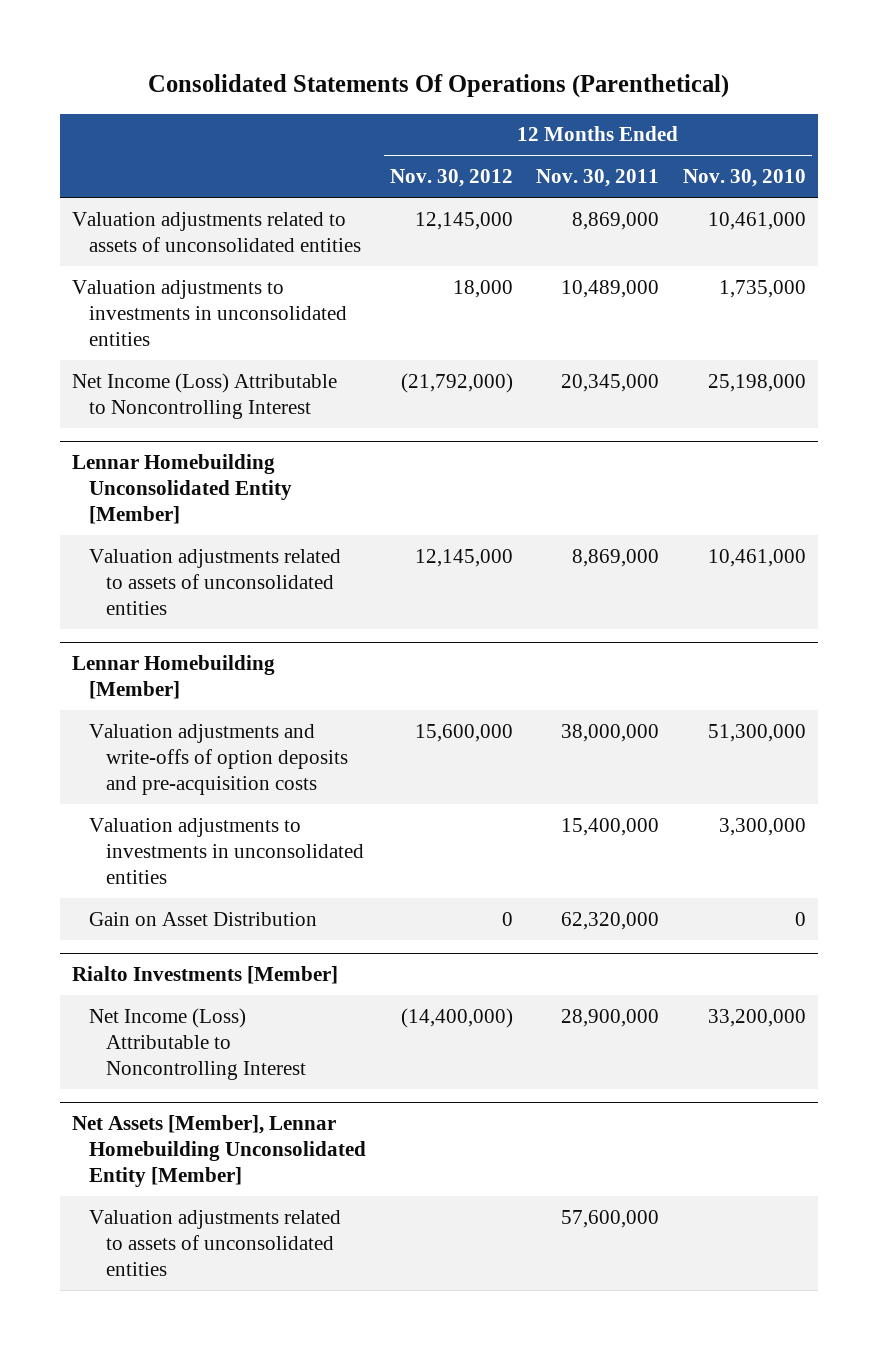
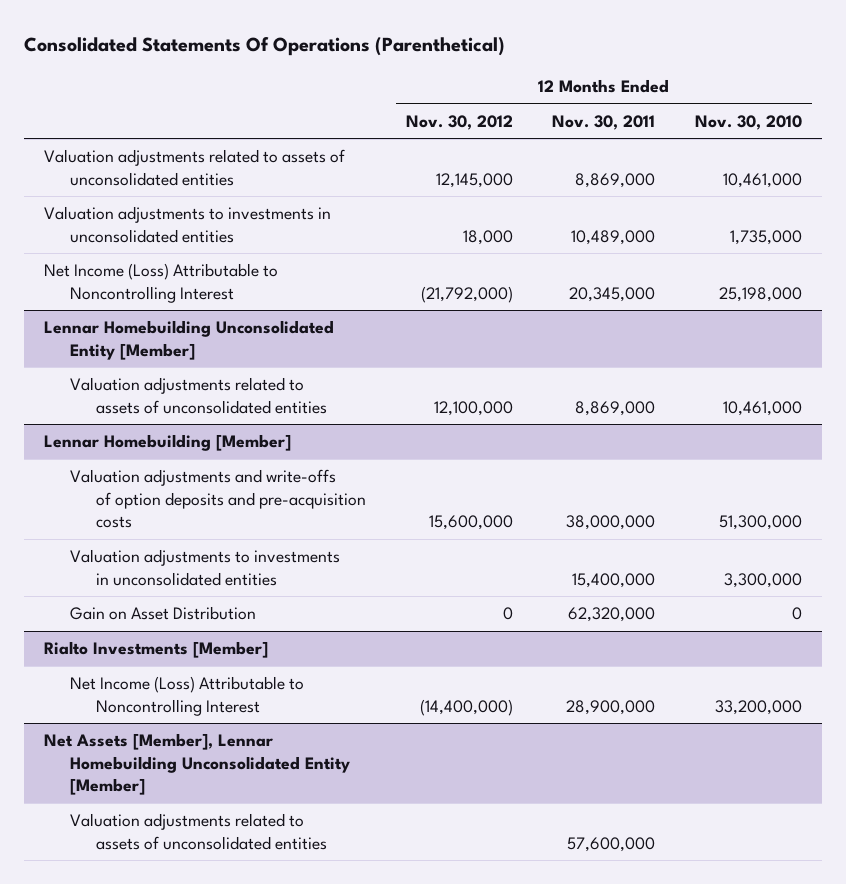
@ Lennar Homebuilding Unconsolidated Entity [Member]
- Valuation adjustments related to assets of unconsolidated entities | 12,145,000 | 8,869,000 | 10,461,000
+ Valuation adjustments related to assets of unconsolidated entities | 12,100,000 | 8,869,000 | 10,461,000

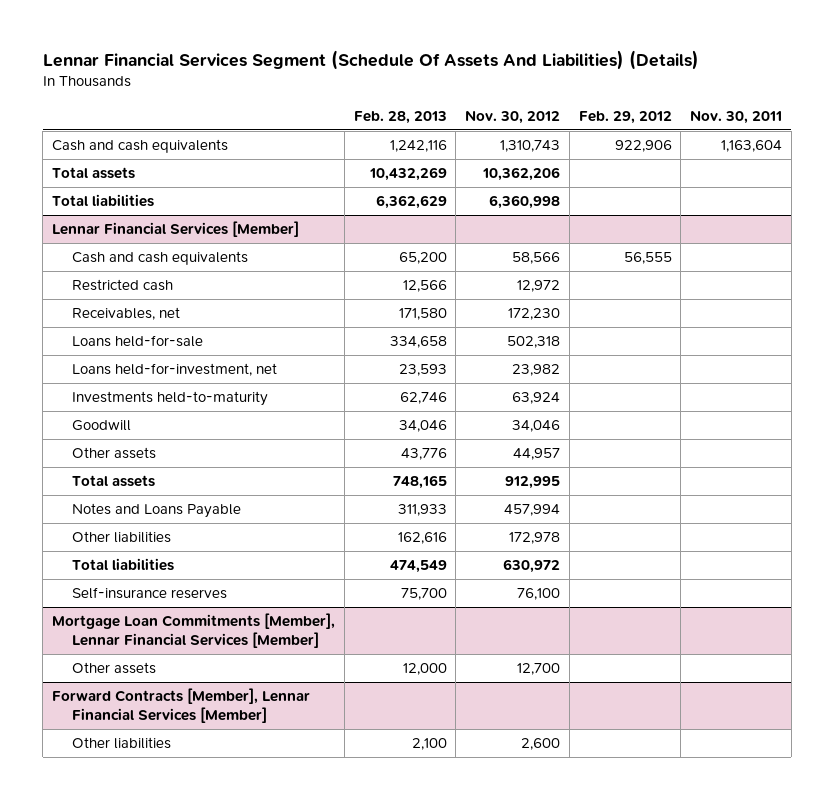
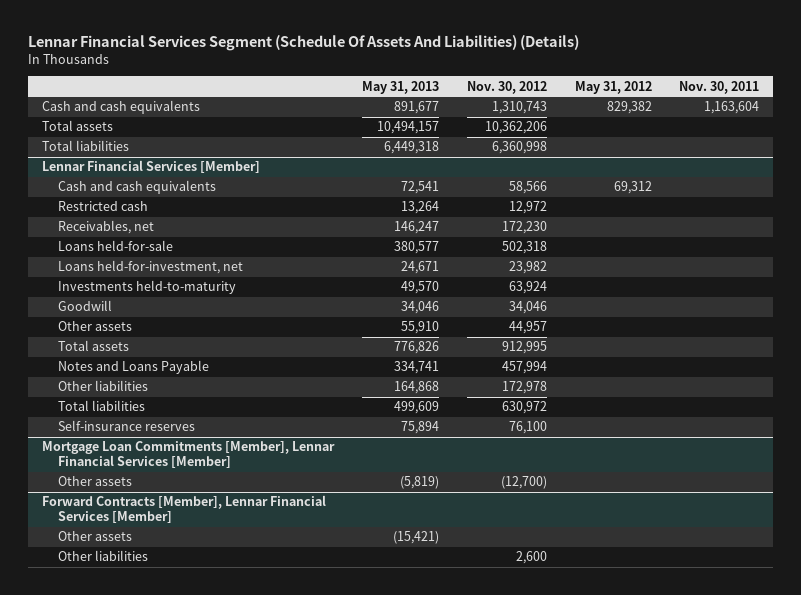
- | Feb. 28, 2013 | Nov. 30, 2012 | Feb. 29, 2012 | Nov. 30, 2011
+ | May 31, 2013 | Nov. 30, 2012 | May 31, 2012 | Nov. 30, 2011
@ Mortgage Loan Commitments [Member], Lennar Financial Services [Member]
- Other assets | 12,000 | 12,700 | |
+ Other assets | (5,819) | (12,700) | |
@ Forward Contracts [Member], Lennar Financial Services [Member]
+ Other assets | (15,421) | | |

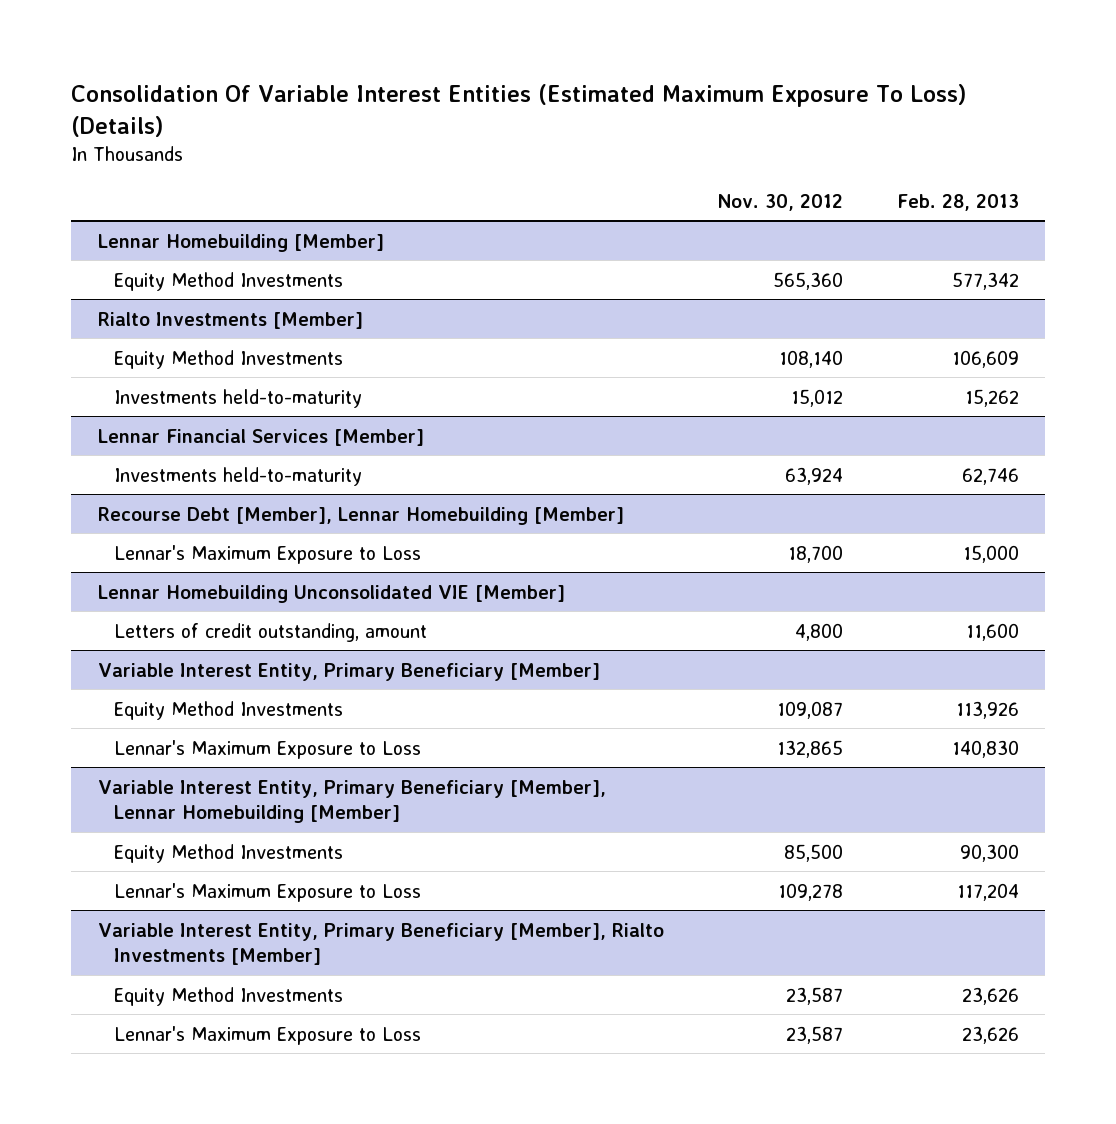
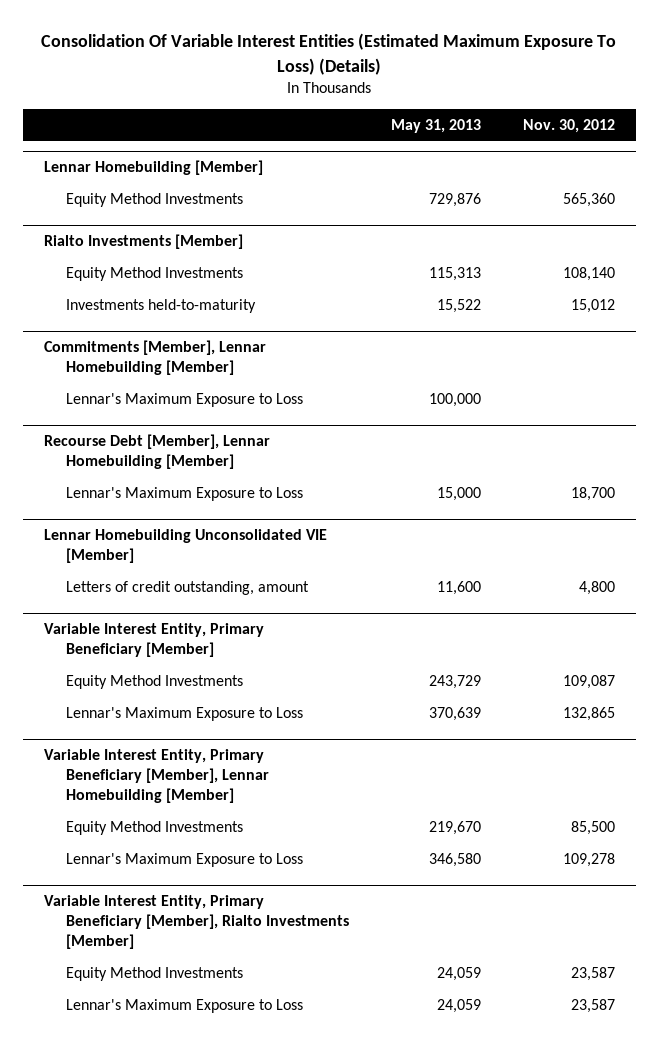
- | Nov. 30, 2012 | Feb. 28, 2013
+ | May 31, 2013 | Nov. 30, 2012
- Lennar Financial Services [Member]
- Investments held-to-maturity | 63,924 | 62,746
+ Commitments [Member], Lennar Homebuilding [Member]
+ Lennar's Maximum Exposure to Loss | 100,000 |

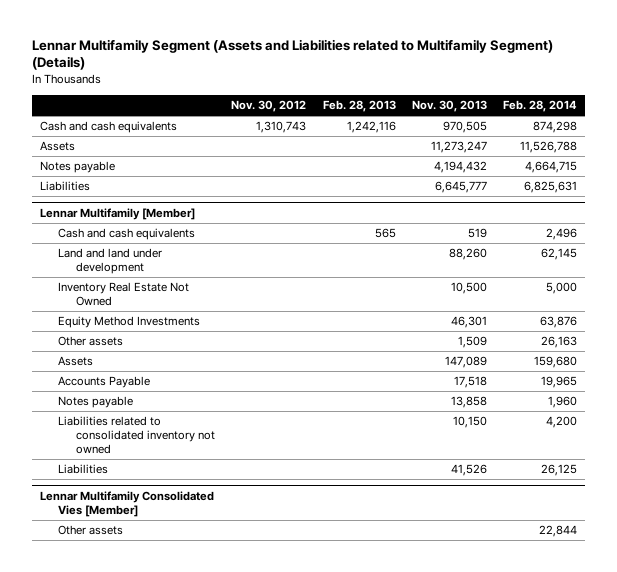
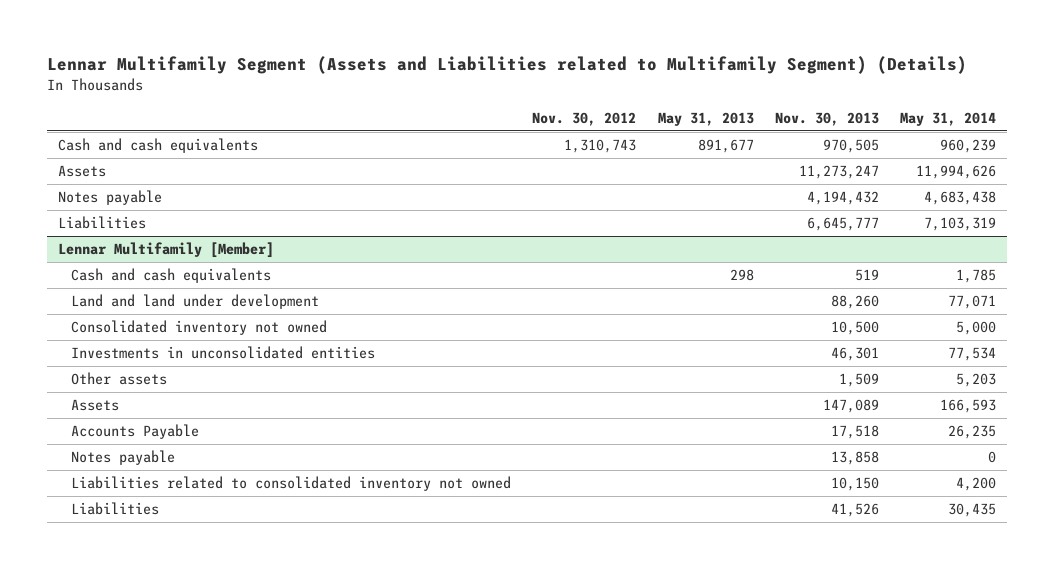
- | Nov. 30, 2012 | Feb. 28, 2013 | Nov. 30, 2013 | Feb. 28, 2014
+ | Nov. 30, 2012 | May 31, 2013 | Nov. 30, 2013 | May 31, 2014
@ Lennar Multifamily [Member]
- Inventory Real Estate Not Owned | | | 10,500 | 5,000
- Equity Method Investments | | | 46,301 | 63,876
+ Consolidated inventory not owned | | | 10,500 | 5,000
+ Investments in unconsolidated entities | | | 46,301 | 77,534
- Lennar Multifamily Consolidated Vies [Member]
- Other assets | | | | 22,844

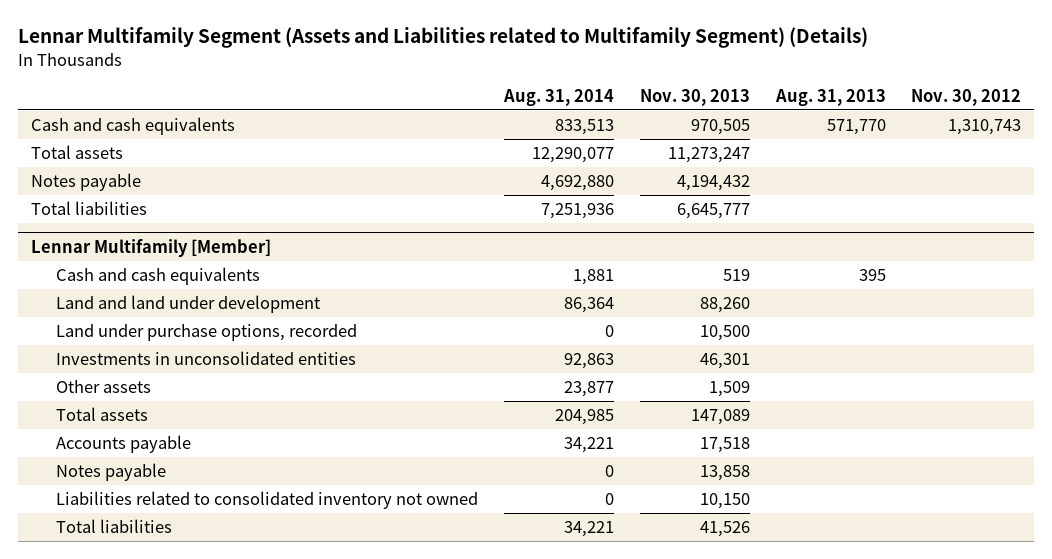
- | Nov. 30, 2012 | May 31, 2013 | Nov. 30, 2013 | May 31, 2014
+ | Aug. 31, 2014 | Nov. 30, 2013 | Aug. 31, 2013 | Nov. 30, 2012
- Assets | | | 11,273,247 | 11,994,626
+ Total assets | 12,290,077 | 11,273,247 | |
- Liabilities | | | 6,645,777 | 7,103,319
+ Total liabilities | 7,251,936 | 6,645,777 | |
@ Lennar Multifamily [Member]
- Consolidated inventory not owned | | | 10,500 | 5,000
+ Land under purchase options, recorded | 0 | 10,500 | |
- Assets | | | 147,089 | 166,593
- Accounts Payable | | | 17,518 | 26,235
+ Total assets | 204,985 | 147,089 | |
+ Accounts payable | 34,221 | 17,518 | |
- Liabilities | | | 41,526 | 30,435
+ Total liabilities | 34,221 | 41,526 | |

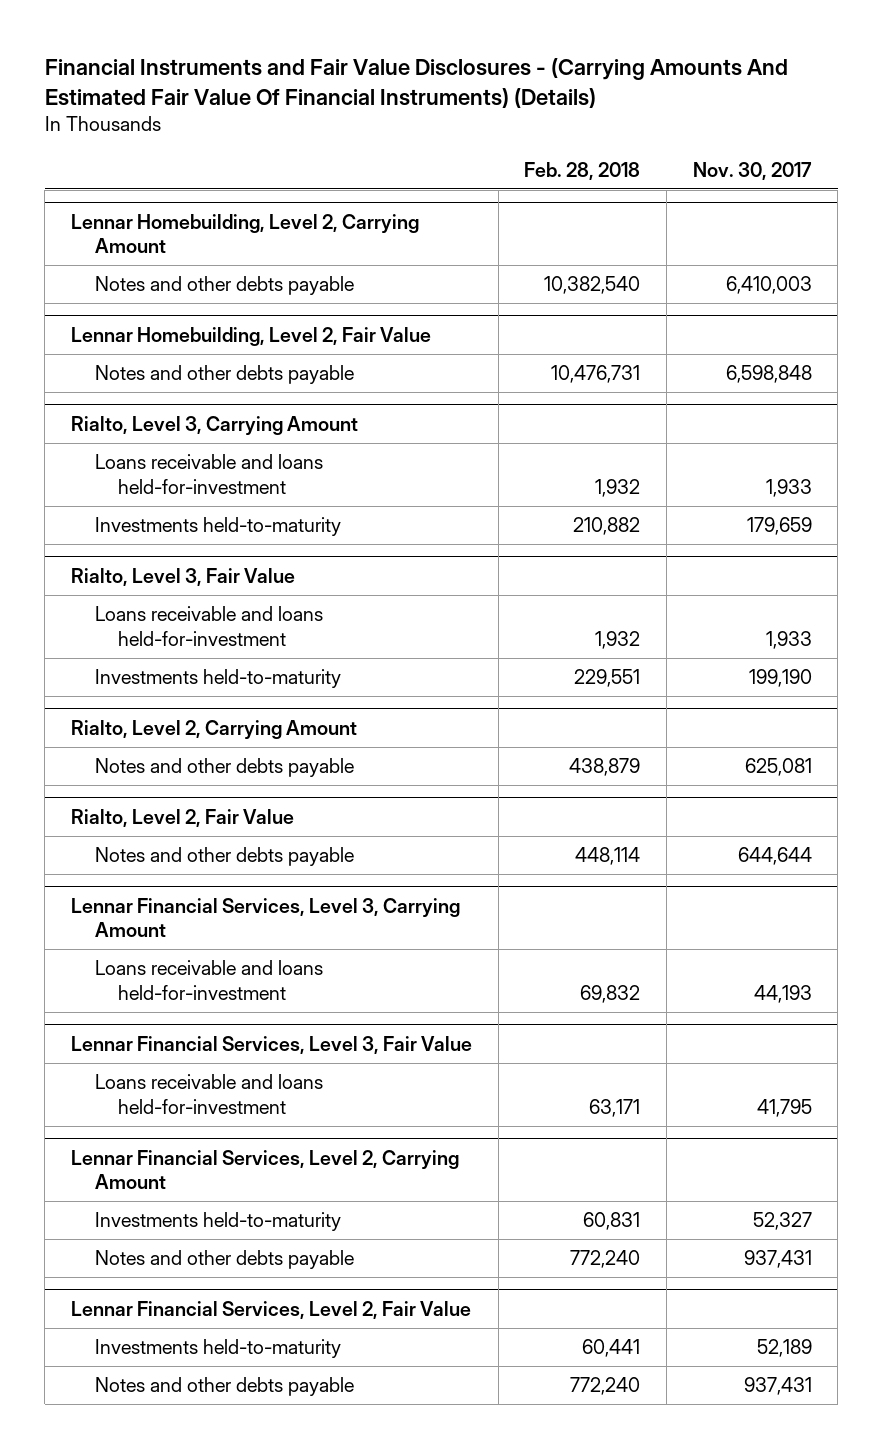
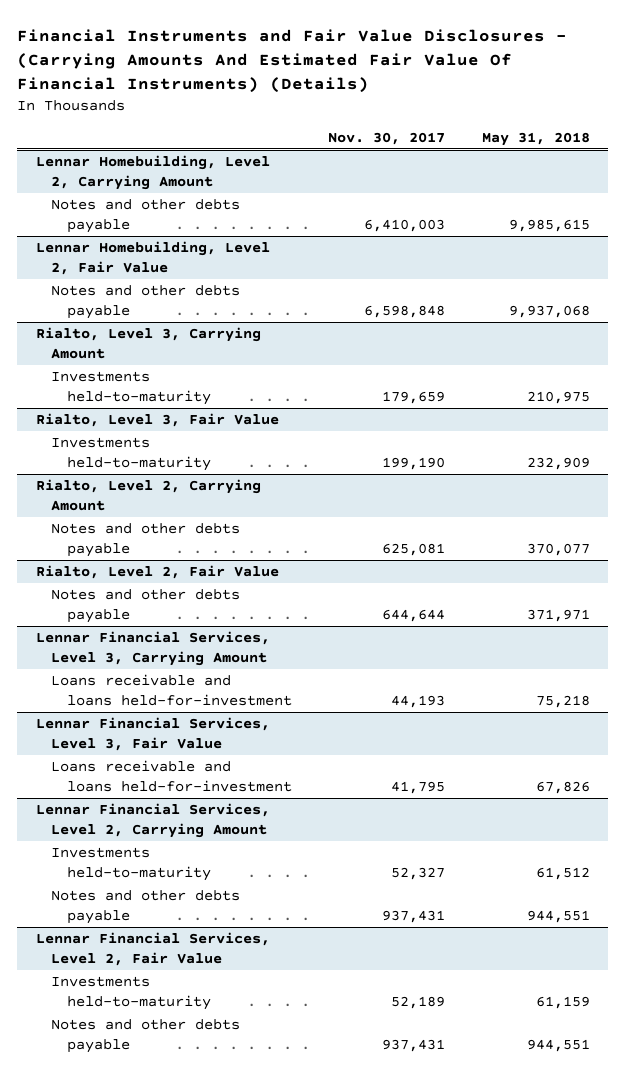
- | Feb. 28, 2018 | Nov. 30, 2017
+ | Nov. 30, 2017 | May 31, 2018
@ Rialto, Level 3, Carrying Amount
- Loans receivable and loans held-for-investment | 1,932 | 1,933
@ Rialto, Level 3, Fair Value
- Loans receivable and loans held-for-investment | 1,932 | 1,933

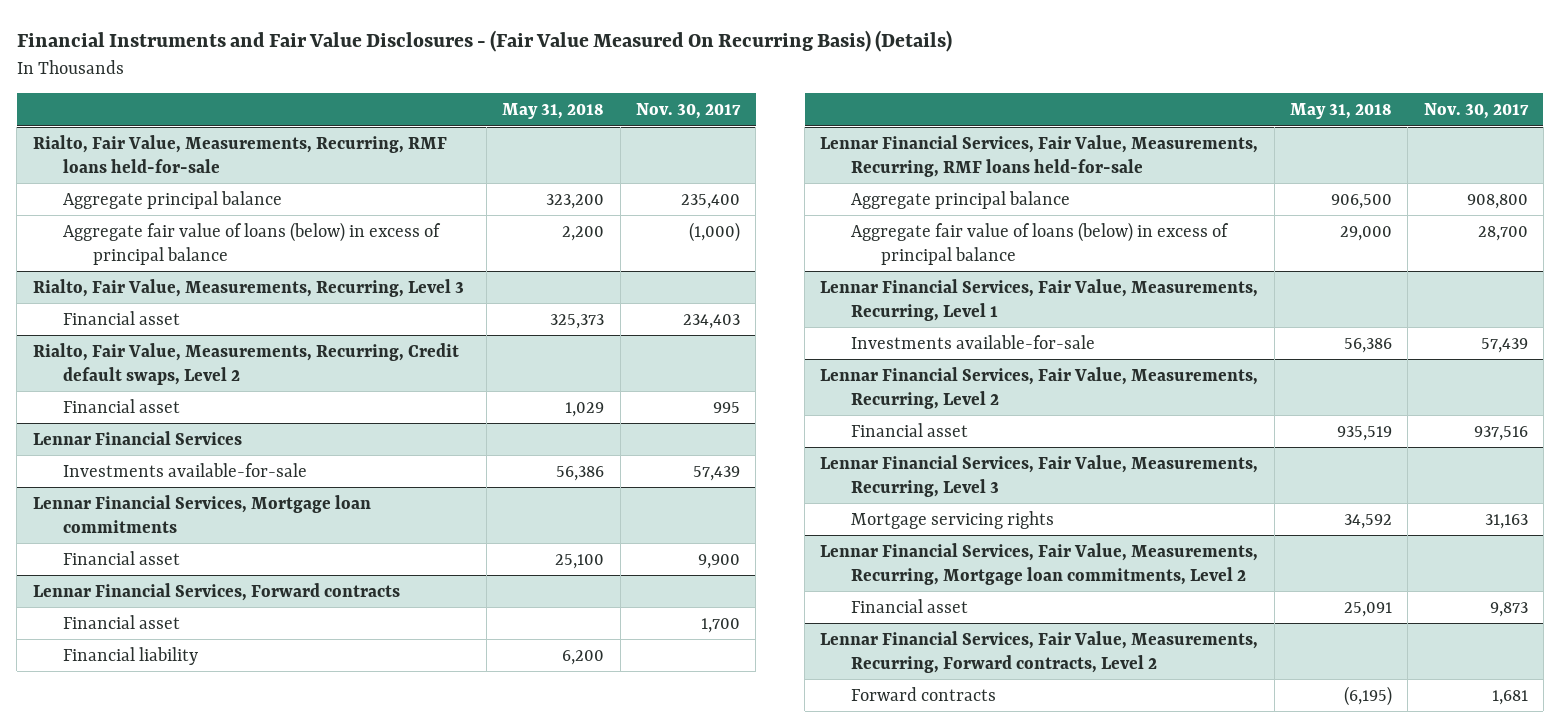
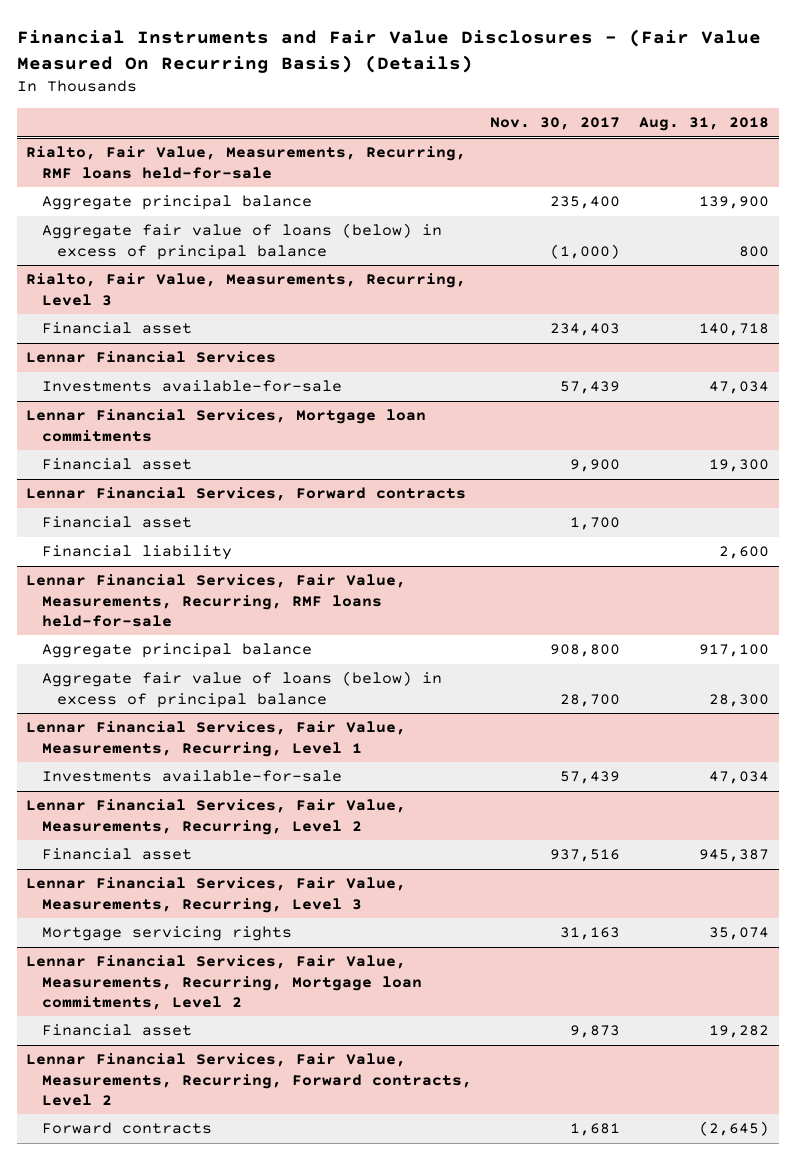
- | May 31, 2018 | Nov. 30, 2017
+ | Nov. 30, 2017 | Aug. 31, 2018
- Rialto, Fair Value, Measurements, Recurring, Credit default swaps, Level 2
- Financial asset | 1,029 | 995

